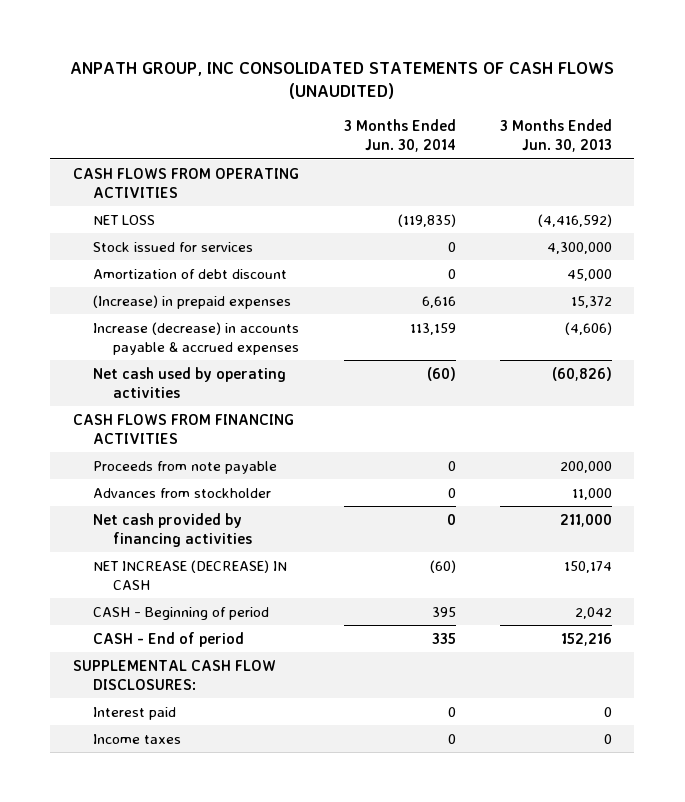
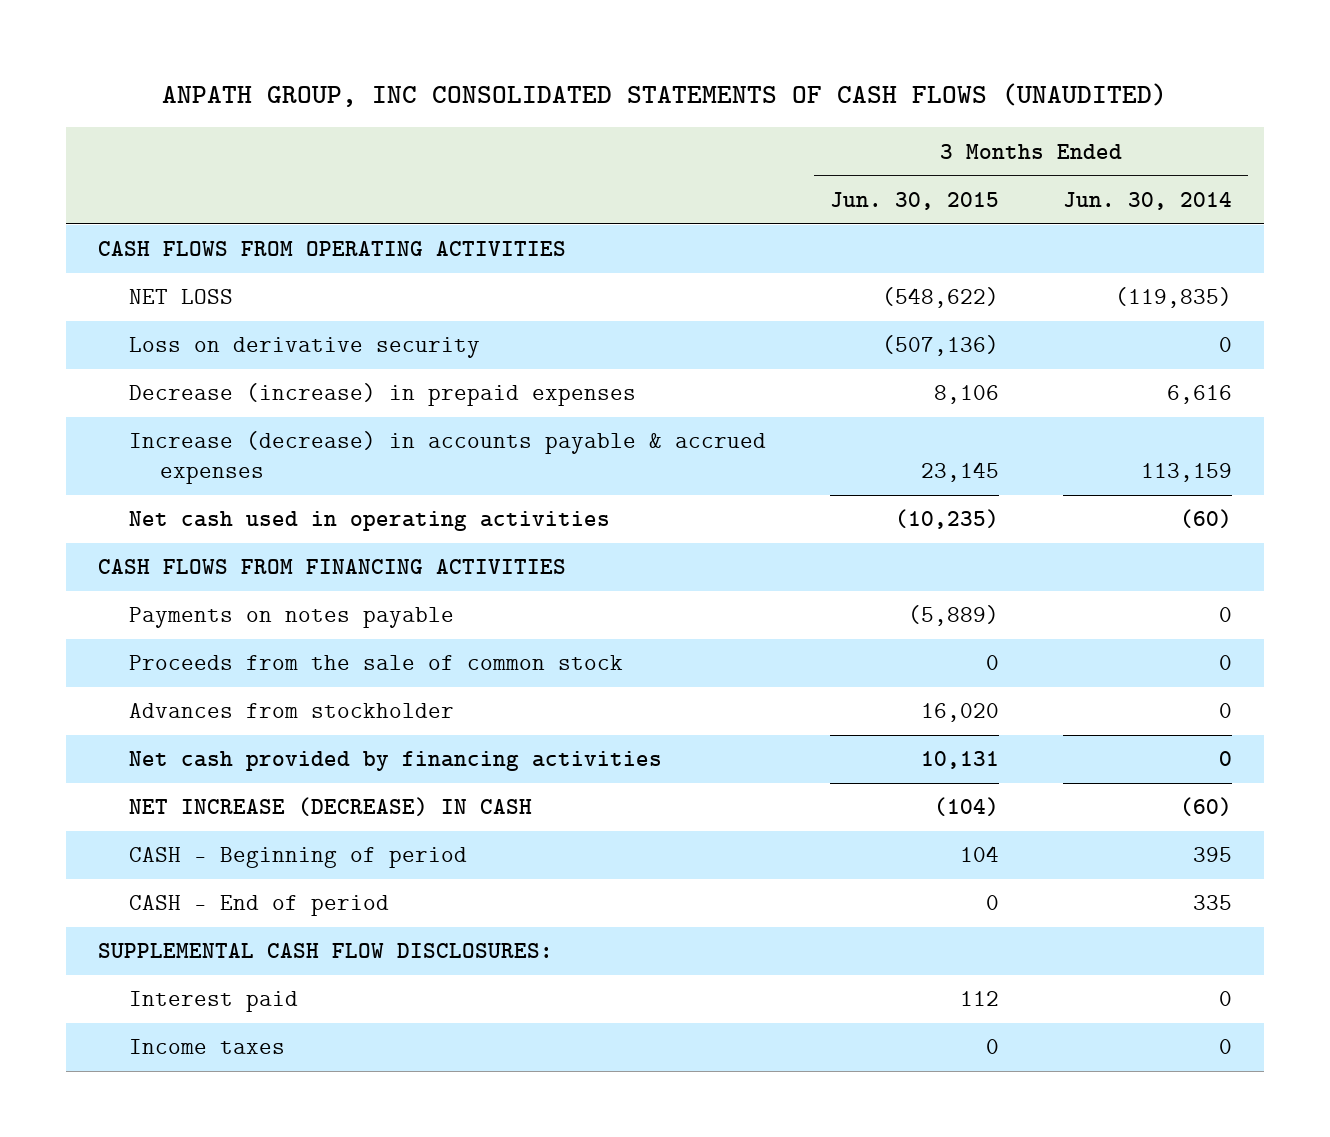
- | 3 Months Ended Jun. 30, 2014 | 3 Months Ended Jun. 30, 2013
+ | 3 Months Ended Jun. 30, 2015 | 3 Months Ended Jun. 30, 2014
- Stock issued for services | 0 | 4,300,000
- Amortization of debt discount | 0 | 45,000
- (Increase) in prepaid expenses | 6,616 | 15,372
+ Loss on derivative security | (507,136) | 0
+ Decrease (increase) in prepaid expenses | 8,106 | 6,616
- Net cash used by operating activities | (60) | (60,826)
+ Net cash used in operating activities | (10,235) | (60)
- Proceeds from note payable | 0 | 200,000
+ Payments on notes payable | (5,889) | 0
+ Proceeds from the sale of common stock | 0 | 0

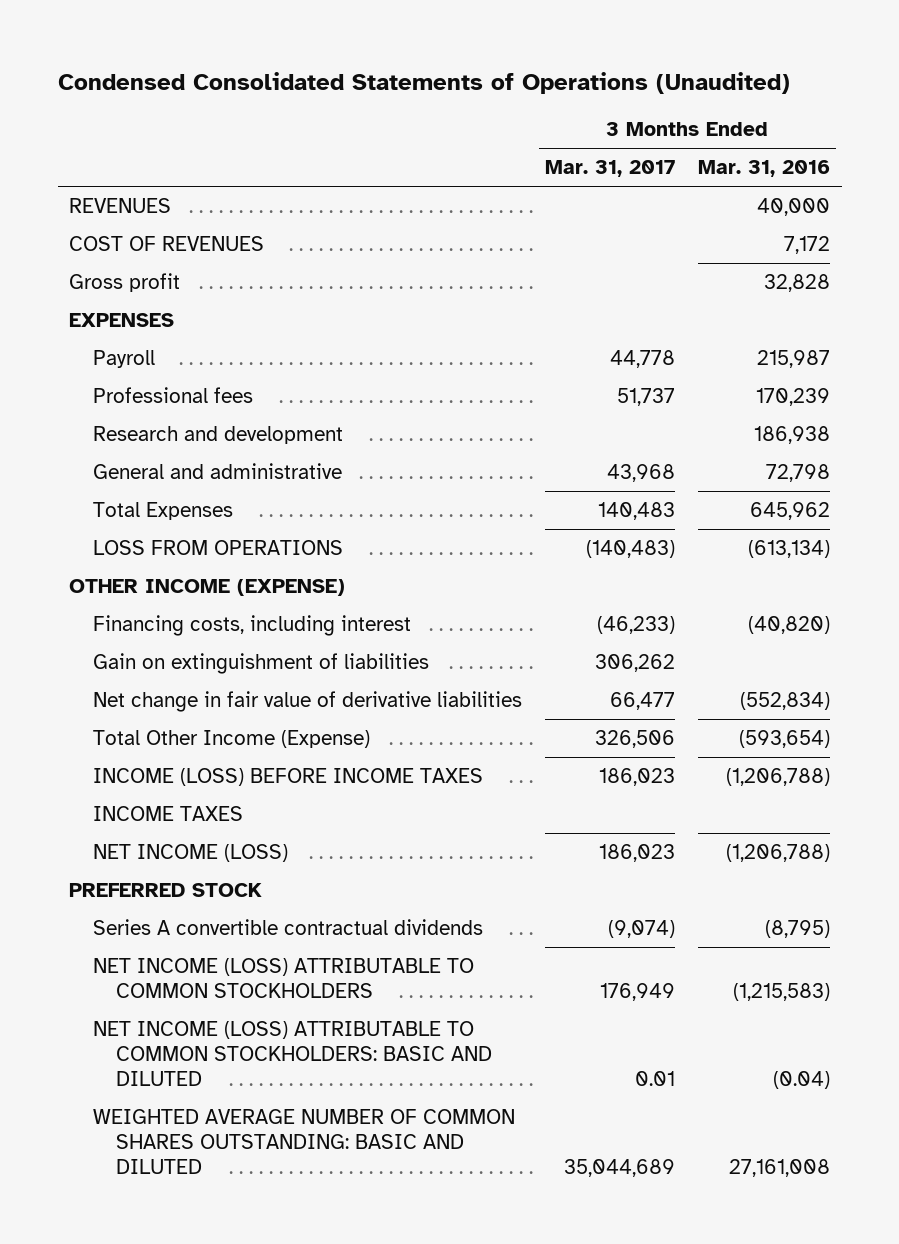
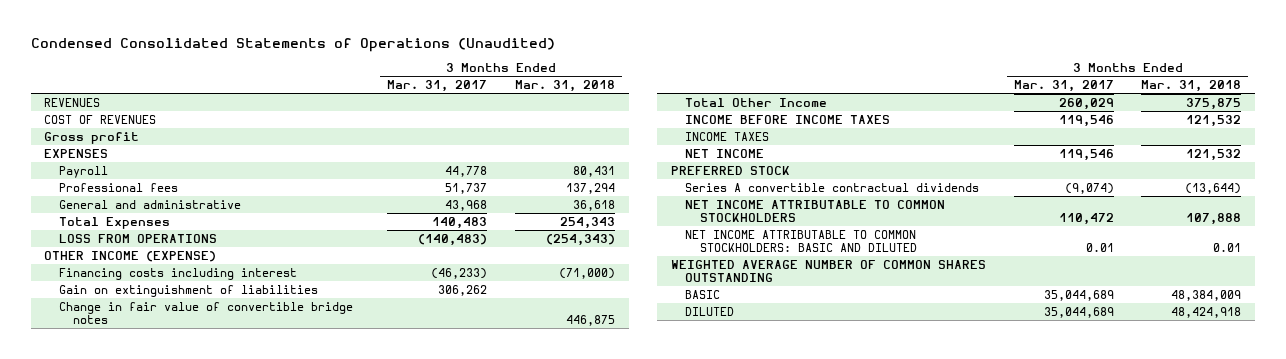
- | 3 Months Ended Mar. 31, 2017 | 3 Months Ended Mar. 31, 2016
+ | 3 Months Ended Mar. 31, 2017 | 3 Months Ended Mar. 31, 2018
- Research and development | | 186,938
- Financing costs, including interest | (46,233) | (40,820)
+ Financing costs including interest | (46,233) | (71,000)
- Net change in fair value of derivative liabilities | 66,477 | (552,834)
- Total Other Income (Expense) | 326,506 | (593,654)
- INCOME (LOSS) BEFORE INCOME TAXES | 186,023 | (1,206,788)
+ Change in fair value of convertible bridge notes | | 446,875
+ Total Other Income | 260,029 | 375,875
+ INCOME BEFORE INCOME TAXES | 119,546 | 121,532
- NET INCOME (LOSS) | 186,023 | (1,206,788)
+ NET INCOME | 119,546 | 121,532
- NET INCOME (LOSS) ATTRIBUTABLE TO COMMON STOCKHOLDERS | 176,949 | (1,215,583)
- NET INCOME (LOSS) ATTRIBUTABLE TO COMMON STOCKHOLDERS: BASIC AND DILUTED | 0.01 | (0.04)
- WEIGHTED AVERAGE NUMBER OF COMMON SHARES OUTSTANDING: BASIC AND DILUTED | 35,044,689 | 27,161,008
+ NET INCOME ATTRIBUTABLE TO COMMON STOCKHOLDERS | 110,472 | 107,888
+ NET INCOME ATTRIBUTABLE TO COMMON STOCKHOLDERS: BASIC AND DILUTED | 0.01 | 0.01
+ WEIGHTED AVERAGE NUMBER OF COMMON SHARES OUTSTANDING
+ BASIC | 35,044,689 | 48,384,009
+ DILUTED | 35,044,689 | 48,424,918

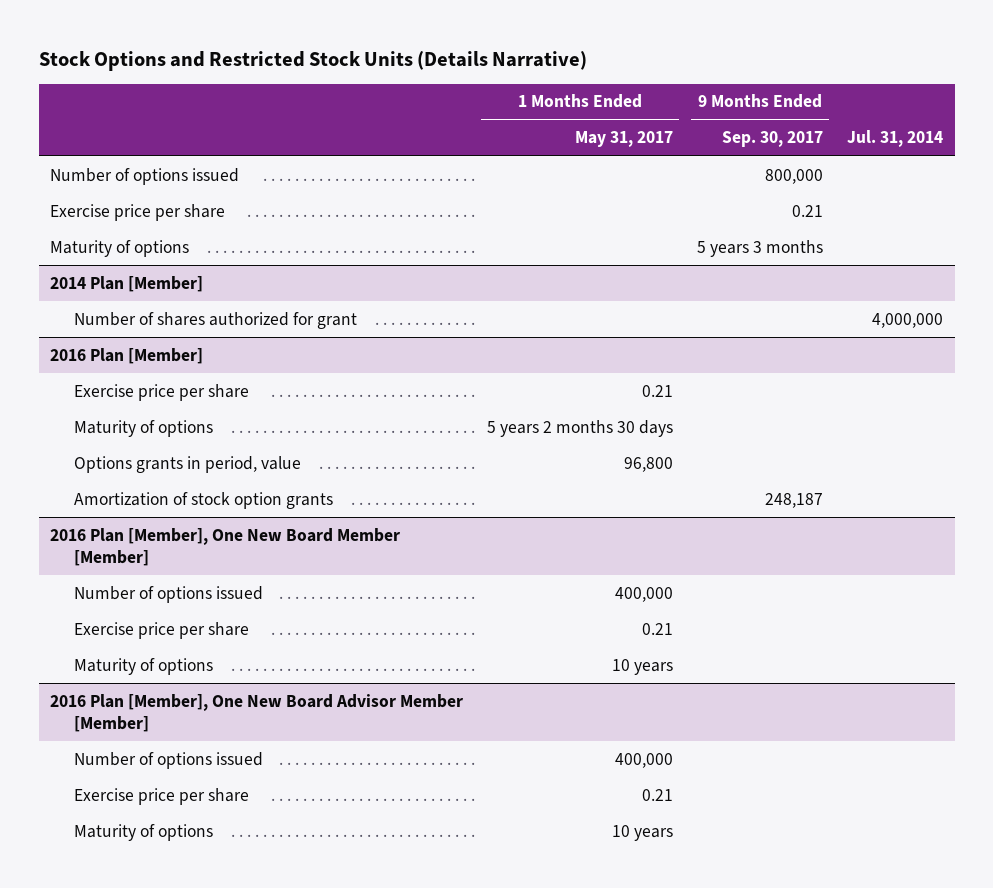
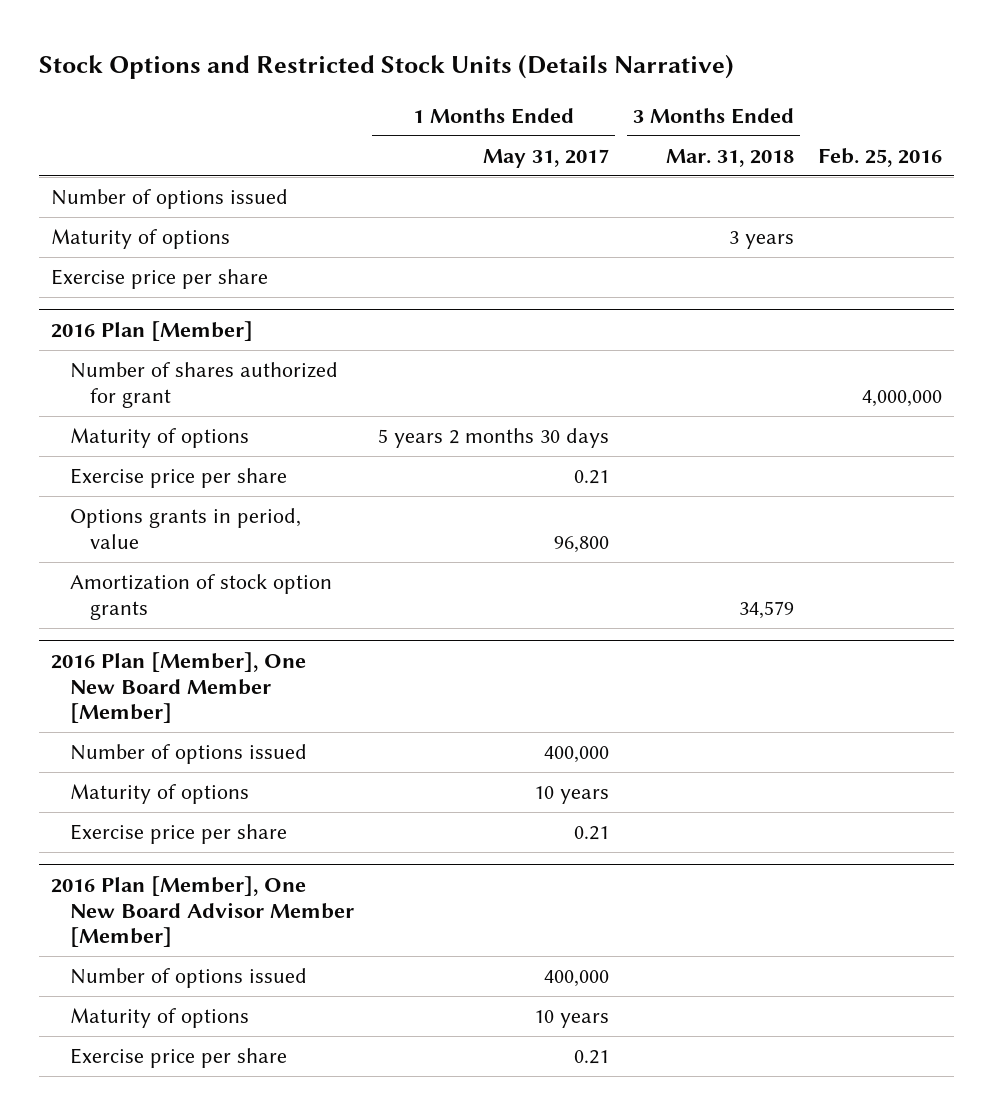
- | 1 Months Ended May 31, 2017 | 9 Months Ended Sep. 30, 2017 | Jul. 31, 2014
+ | 1 Months Ended May 31, 2017 | 3 Months Ended Mar. 31, 2018 | Feb. 25, 2016
- 2014 Plan [Member]
- Number of shares authorized for grant | | | 4,000,000
moved down: Exercise price per share
@ 2016 Plan [Member]
+ Number of shares authorized for grant | | | 4,000,000
moved down: Exercise price per share | 0.21 | |
@ 2016 Plan [Member], One New Board Member [Member]
moved down: Exercise price per share | 0.21 | |
@ 2016 Plan [Member], One New Board Advisor Member [Member]
moved down: Exercise price per share | 0.21 | |

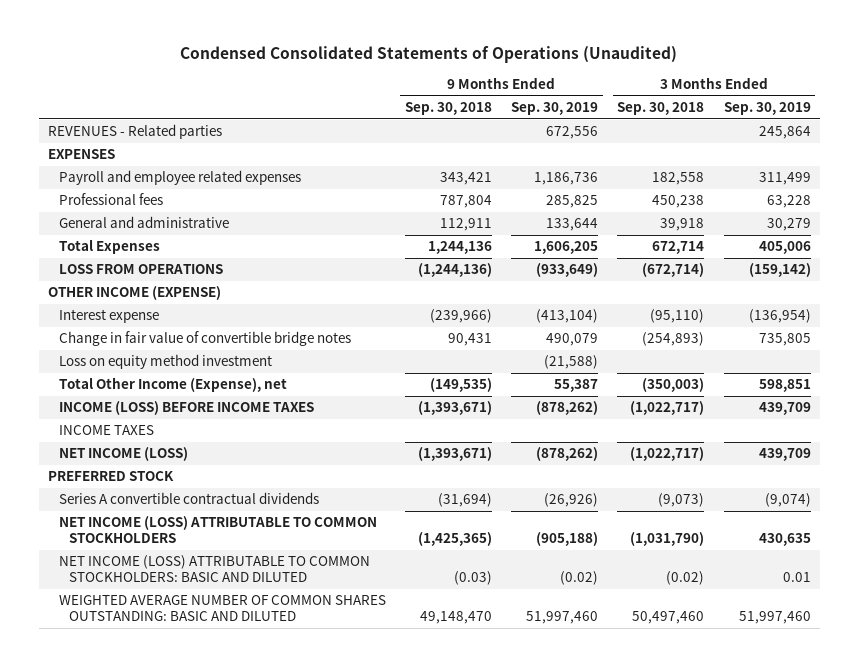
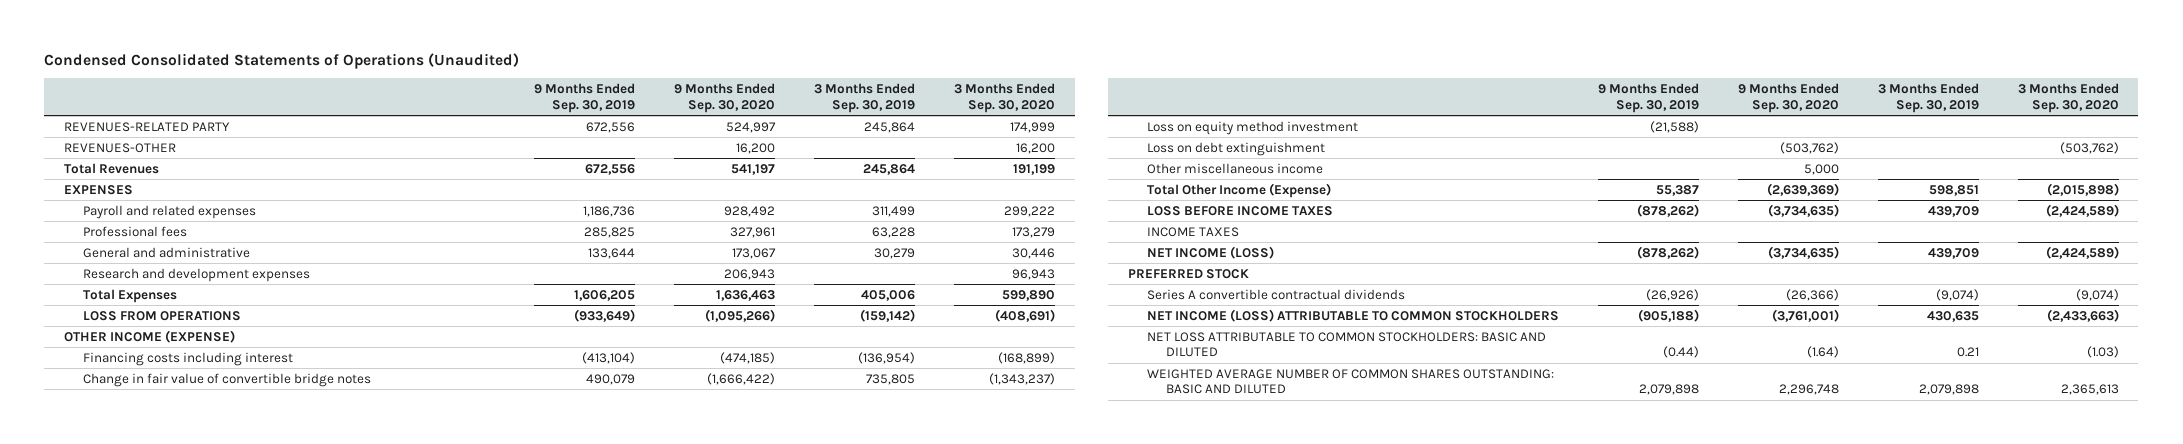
- | 9 Months Ended Sep. 30, 2018 | 9 Months Ended Sep. 30, 2019 | 3 Months Ended Sep. 30, 2018 | 3 Months Ended Sep. 30, 2019
+ | 9 Months Ended Sep. 30, 2019 | 9 Months Ended Sep. 30, 2020 | 3 Months Ended Sep. 30, 2019 | 3 Months Ended Sep. 30, 2020
- REVENUES - Related parties | | 672,556 | | 245,864
+ REVENUES-RELATED PARTY | 672,556 | 524,997 | 245,864 | 174,999
+ REVENUES-OTHER | | 16,200 | | 16,200
+ Total Revenues | 672,556 | 541,197 | 245,864 | 191,199
- Payroll and employee related expenses | 343,421 | 1,186,736 | 182,558 | 311,499
+ Payroll and related expenses | 1,186,736 | 928,492 | 311,499 | 299,222
+ Research and development expenses | | 206,943 | | 96,943
- Interest expense | (239,966) | (413,104) | (95,110) | (136,954)
+ Financing costs including interest | (413,104) | (474,185) | (136,954) | (168,899)
- Total Other Income (Expense), net | (149,535) | 55,387 | (350,003) | 598,851
- INCOME (LOSS) BEFORE INCOME TAXES | (1,393,671) | (878,262) | (1,022,717) | 439,709
+ Loss on debt extinguishment | | (503,762) | | (503,762)
+ Other miscellaneous income | | 5,000 | |
+ Total Other Income (Expense) | 55,387 | (2,639,369) | 598,851 | (2,015,898)
+ LOSS BEFORE INCOME TAXES | (878,262) | (3,734,635) | 439,709 | (2,424,589)
- NET INCOME (LOSS) ATTRIBUTABLE TO COMMON STOCKHOLDERS: BASIC AND DILUTED | (0.03) | (0.02) | (0.02) | 0.01
- WEIGHTED AVERAGE NUMBER OF COMMON SHARES OUTSTANDING: BASIC AND DILUTED | 49,148,470 | 51,997,460 | 50,497,460 | 51,997,460
+ NET LOSS ATTRIBUTABLE TO COMMON STOCKHOLDERS: BASIC AND DILUTED | (0.44) | (1.64) | 0.21 | (1.03)
+ WEIGHTED AVERAGE NUMBER OF COMMON SHARES OUTSTANDING: BASIC AND DILUTED | 2,079,898 | 2,296,748 | 2,079,898 | 2,365,613

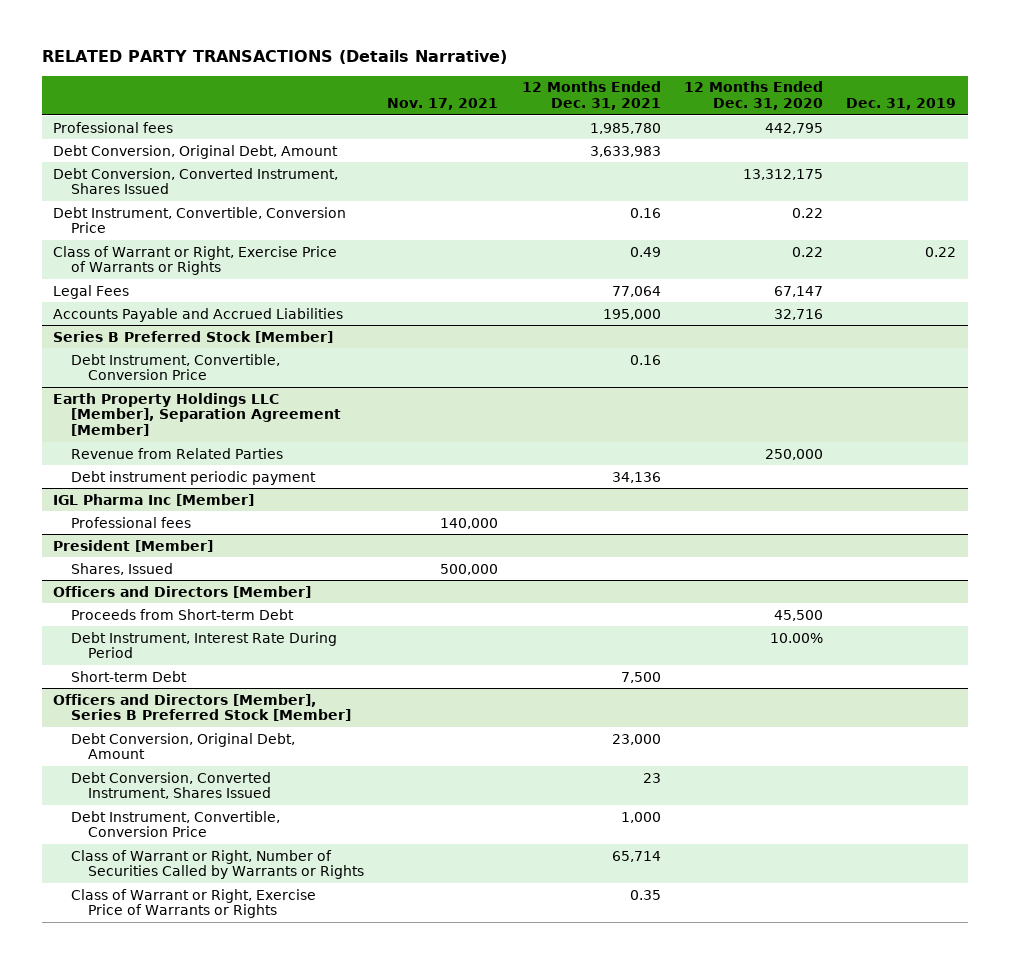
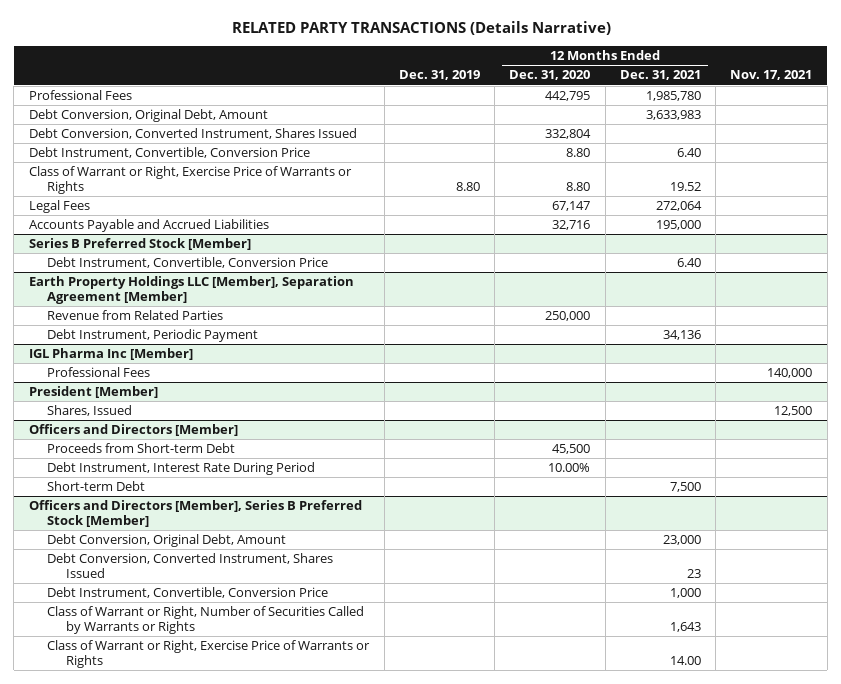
- | Nov. 17, 2021 | 12 Months Ended Dec. 31, 2021 | 12 Months Ended Dec. 31, 2020 | Dec. 31, 2019
+ | Dec. 31, 2019 | 12 Months Ended Dec. 31, 2020 | 12 Months Ended Dec. 31, 2021 | Nov. 17, 2021
- Professional fees | | 1,985,780 | 442,795 |
+ Professional Fees | | 442,795 | 1,985,780 |
- Debt Conversion, Converted Instrument, Shares Issued | | | 13,312,175 |
- Debt Instrument, Convertible, Conversion Price | | 0.16 | 0.22 |
- Class of Warrant or Right, Exercise Price of Warrants or Rights | | 0.49 | 0.22 | 0.22
- Legal Fees | | 77,064 | 67,147 |
+ Debt Conversion, Converted Instrument, Shares Issued | | 332,804 | |
+ Debt Instrument, Convertible, Conversion Price | | 8.80 | 6.40 |
+ Class of Warrant or Right, Exercise Price of Warrants or Rights | 8.80 | 8.80 | 19.52 |
+ Legal Fees | | 67,147 | 272,064 |
@ Series B Preferred Stock [Member]
- Debt Instrument, Convertible, Conversion Price | | 0.16 | |
+ Debt Instrument, Convertible, Conversion Price | | | 6.40 |
@ Earth Property Holdings LLC [Member], Separation Agreement [Member]
- Debt instrument periodic payment | | 34,136 | |
+ Debt Instrument, Periodic Payment | | | 34,136 |
@ IGL Pharma Inc [Member]
- Professional fees | 140,000 | | |
+ Professional Fees | | | | 140,000
@ President [Member]
- Shares, Issued | 500,000 | | |
+ Shares, Issued | | | | 12,500
@ Officers and Directors [Member], Series B Preferred Stock [Member]
- Class of Warrant or Right, Number of Securities Called by Warrants or Rights | | 65,714 | |
- Class of Warrant or Right, Exercise Price of Warrants or Rights | | 0.35 | |
+ Class of Warrant or Right, Number of Securities Called by Warrants or Rights | | | 1,643 |
+ Class of Warrant or Right, Exercise Price of Warrants or Rights | | | 14.00 |

